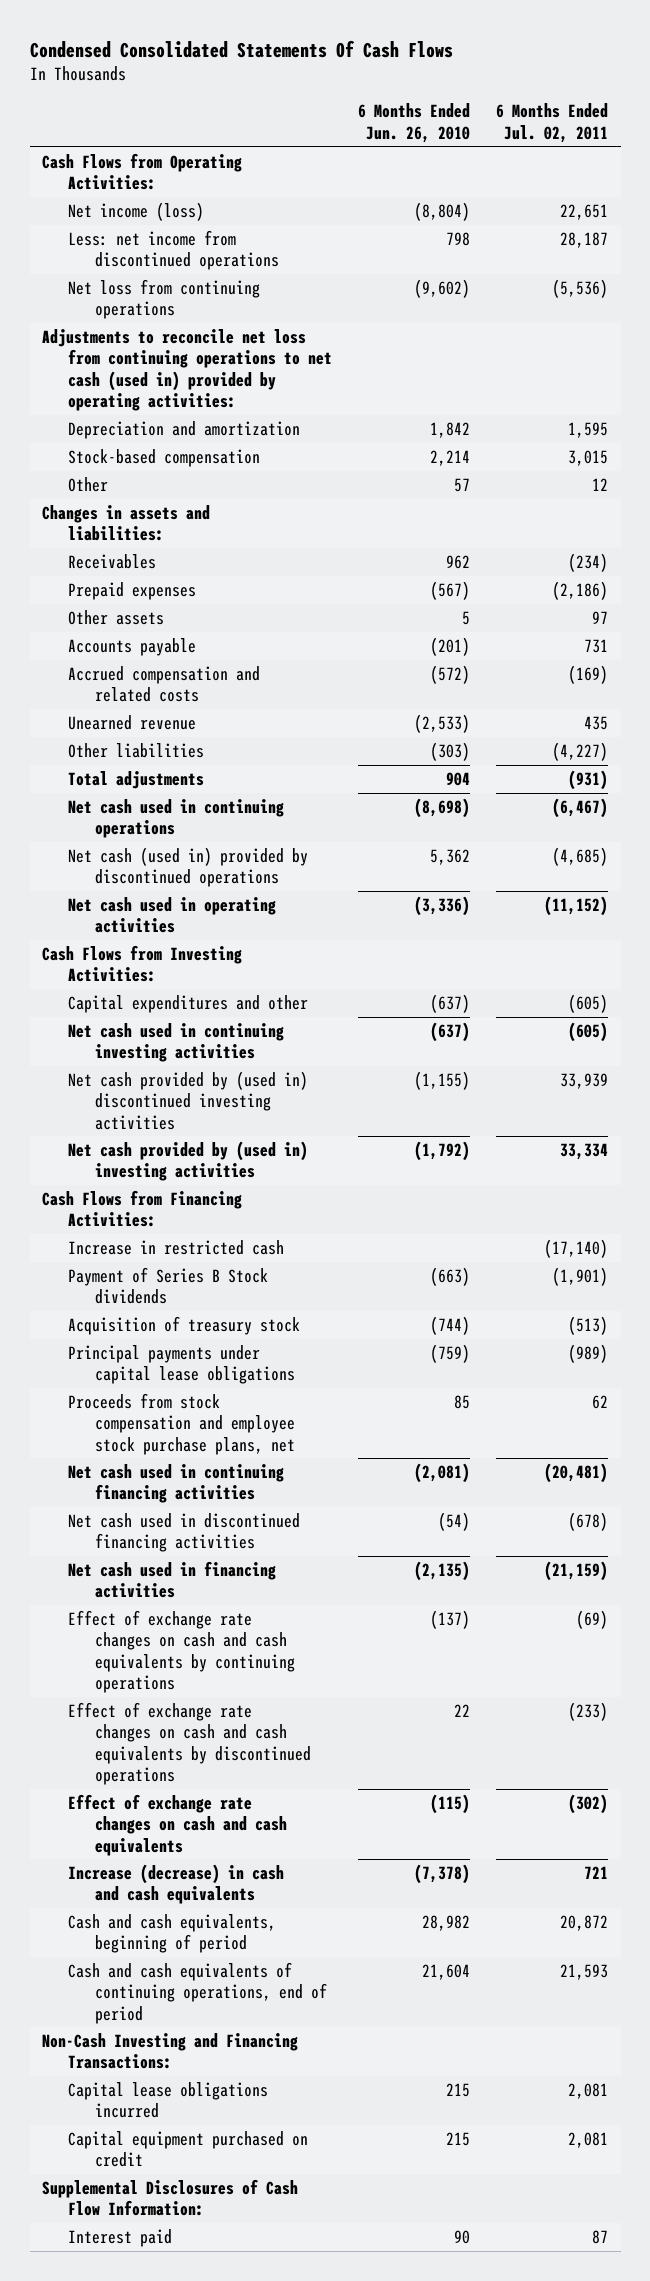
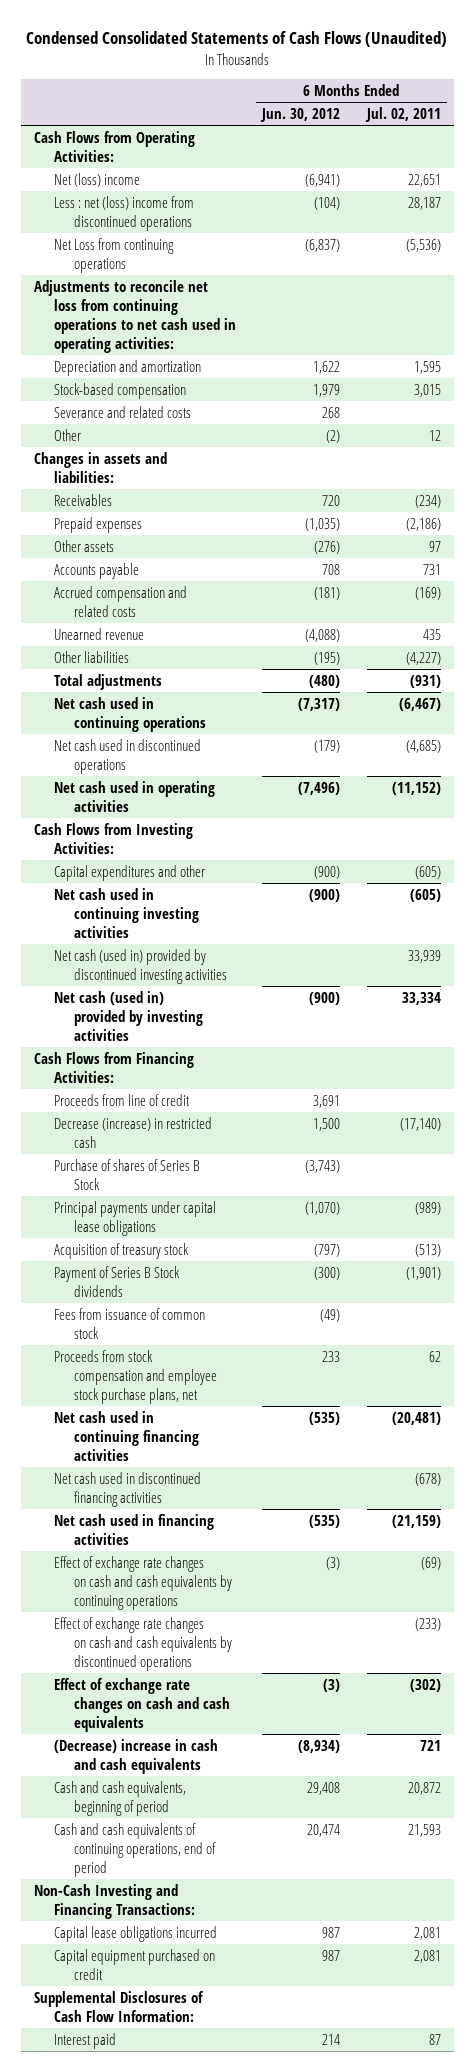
- Condensed Consolidated Statements Of Cash Flows
+ Condensed Consolidated Statements of Cash Flows (Unaudited)
- | 6 Months Ended Jun. 26, 2010 | 6 Months Ended Jul. 02, 2011
+ | 6 Months Ended Jun. 30, 2012 | 6 Months Ended Jul. 02, 2011
- Net income (loss) | (8,804) | 22,651
- Less: net income from discontinued operations | 798 | 28,187
- Net loss from continuing operations | (9,602) | (5,536)
- Adjustments to reconcile net loss from continuing operations to net cash (used in) provided by operating activities:
+ Net (loss) income | (6,941) | 22,651
+ Less : net (loss) income from discontinued operations | (104) | 28,187
+ Net Loss from continuing operations | (6,837) | (5,536)
+ Adjustments to reconcile net loss from continuing operations to net cash used in operating activities:
+ Severance and related costs | 268 |
- Net cash (used in) provided by discontinued operations | 5,362 | (4,685)
+ Net cash used in discontinued operations | (179) | (4,685)
- Net cash provided by (used in) discontinued investing activities | (1,155) | 33,939
- Net cash provided by (used in) investing activities | (1,792) | 33,334
+ Net cash (used in) provided by discontinued investing activities | | 33,939
+ Net cash (used in) provided by investing activities | (900) | 33,334
- Increase in restricted cash | | (17,140)
+ Proceeds from line of credit | 3,691 |
+ Decrease (increase) in restricted cash | 1,500 | (17,140)
+ Purchase of shares of Series B Stock | (3,743) |
moved down: Acquisition of treasury stock | (797) | (513)
moved down: Payment of Series B Stock dividends | (300) | (1,901)
+ Fees from issuance of common stock | (49) |
- Increase (decrease) in cash and cash equivalents | (7,378) | 721
+ (Decrease) increase in cash and cash equivalents | (8,934) | 721

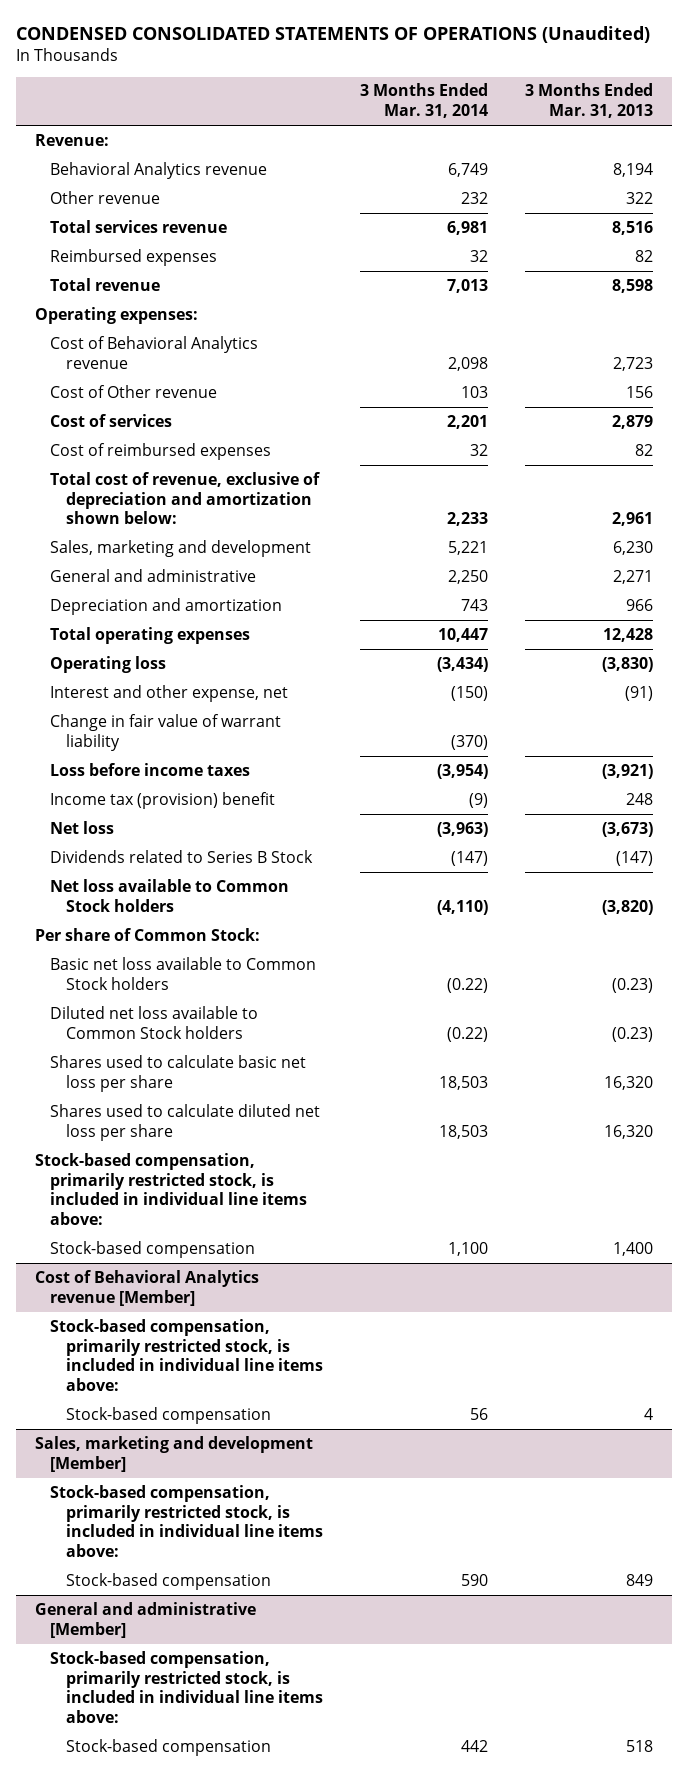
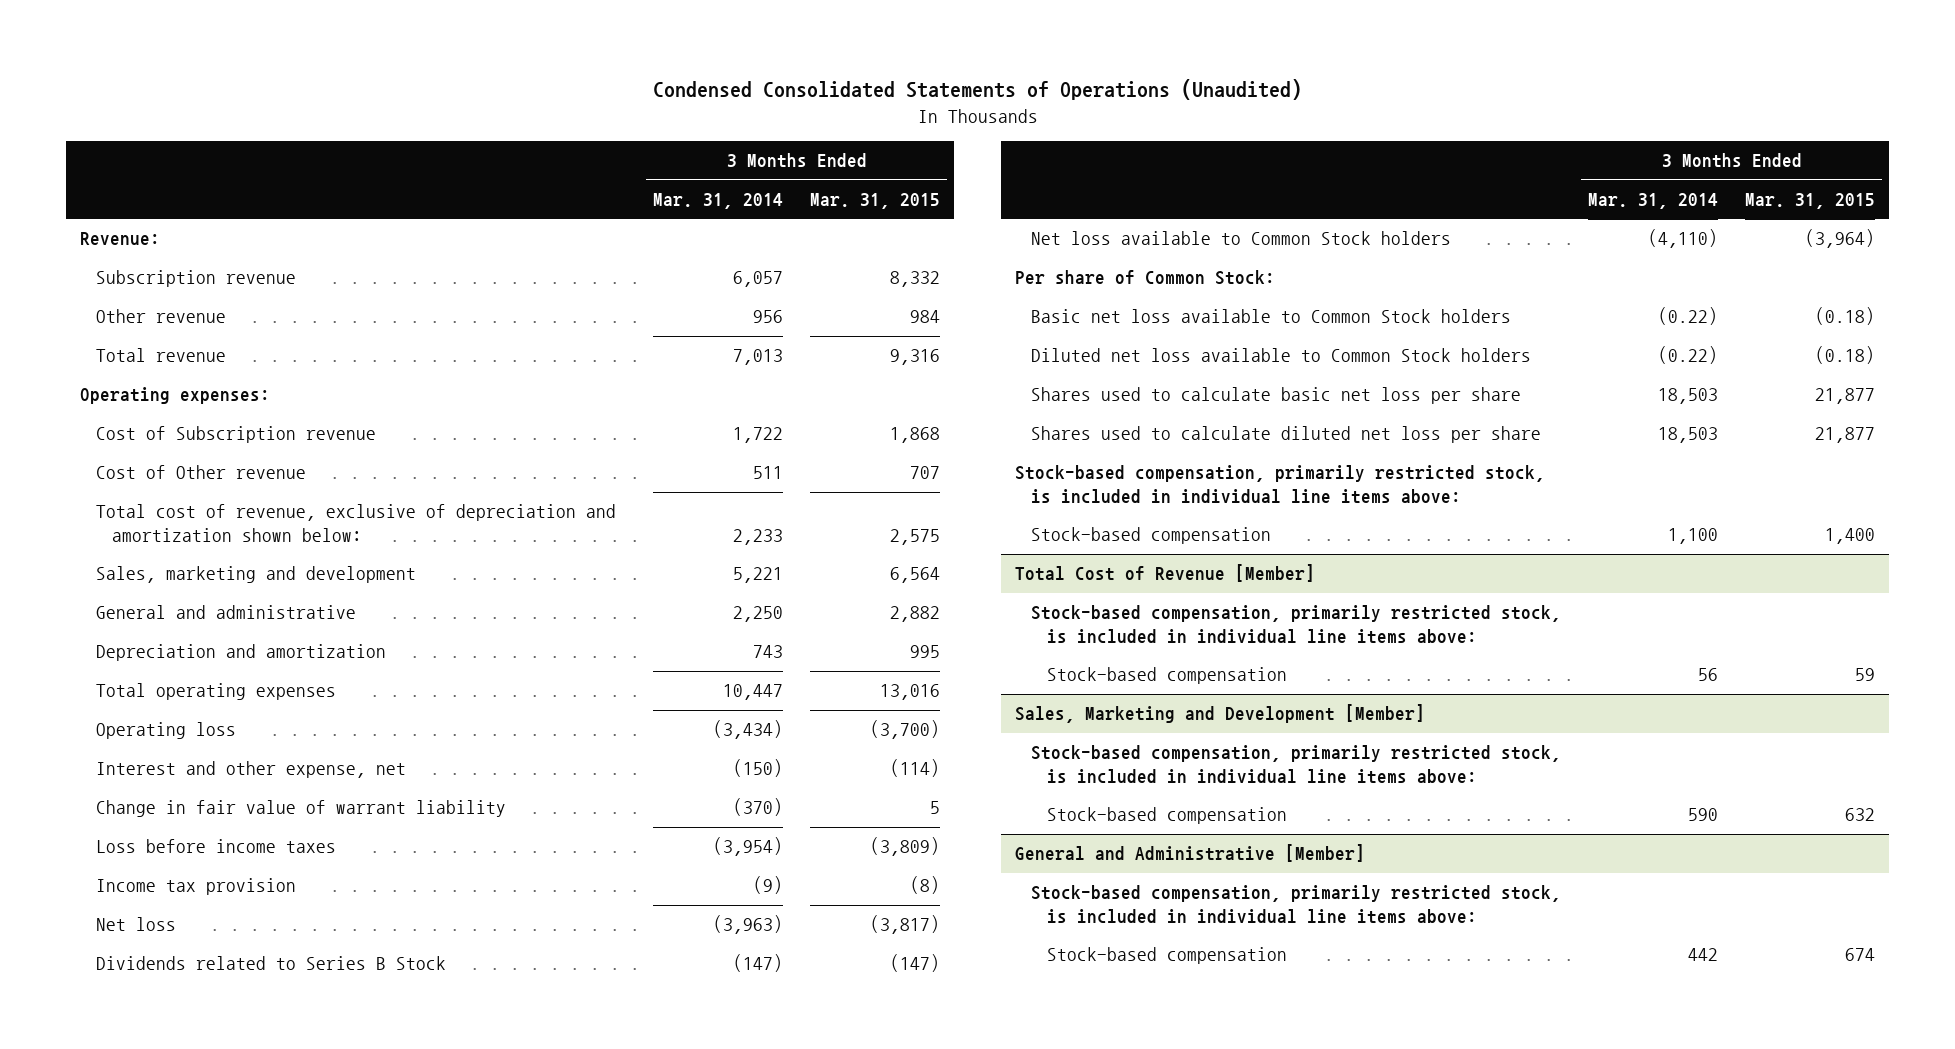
- CONDENSED CONSOLIDATED STATEMENTS OF OPERATIONS (Unaudited)
+ Condensed Consolidated Statements of Operations (Unaudited)
- | 3 Months Ended Mar. 31, 2014 | 3 Months Ended Mar. 31, 2013
+ | 3 Months Ended Mar. 31, 2014 | 3 Months Ended Mar. 31, 2015
- Behavioral Analytics revenue | 6,749 | 8,194
- Other revenue | 232 | 322
- Total services revenue | 6,981 | 8,516
- Reimbursed expenses | 32 | 82
+ Subscription revenue | 6,057 | 8,332
+ Other revenue | 956 | 984
- Cost of Behavioral Analytics revenue | 2,098 | 2,723
- Cost of Other revenue | 103 | 156
- Cost of services | 2,201 | 2,879
- Cost of reimbursed expenses | 32 | 82
+ Cost of Subscription revenue | 1,722 | 1,868
+ Cost of Other revenue | 511 | 707
- Income tax (provision) benefit | (9) | 248
+ Income tax provision | (9) | (8)
- Cost of Behavioral Analytics revenue [Member]
+ Total Cost of Revenue [Member]
- Sales, marketing and development [Member]
+ Sales, Marketing and Development [Member]
- General and administrative [Member]
+ General and Administrative [Member]

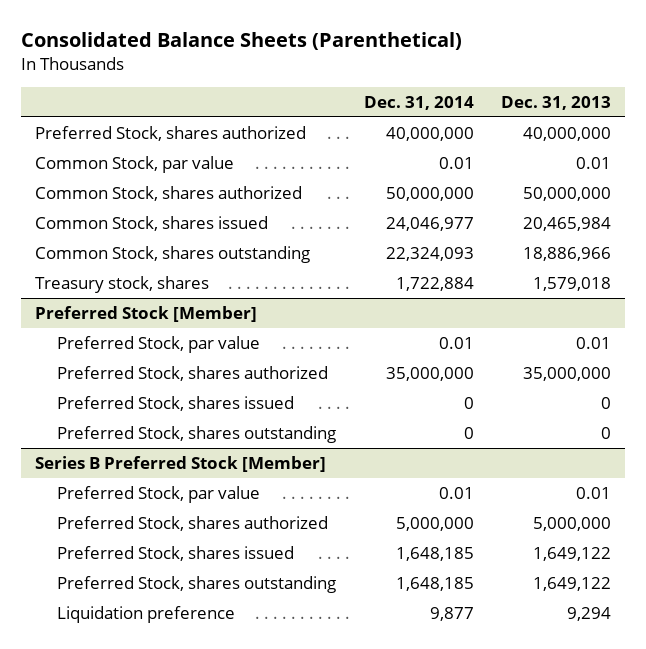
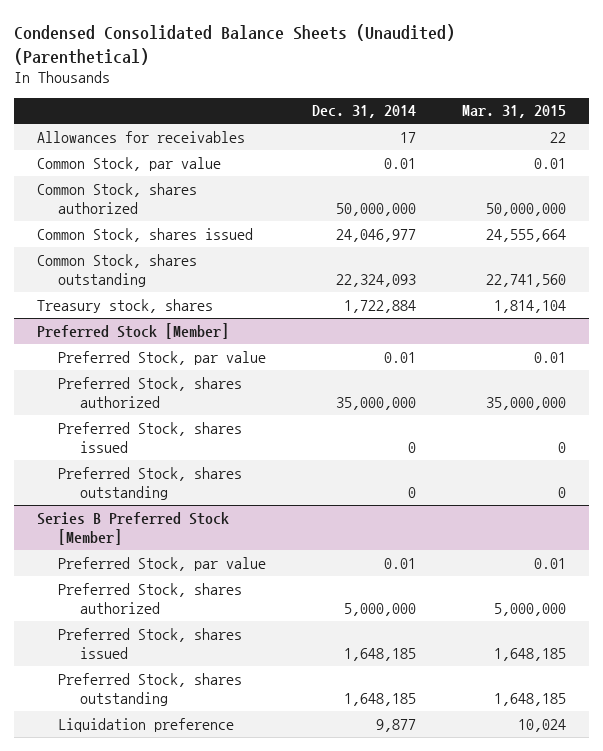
- Consolidated Balance Sheets (Parenthetical)
+ Condensed Consolidated Balance Sheets (Unaudited) (Parenthetical)
- | Dec. 31, 2014 | Dec. 31, 2013
+ | Dec. 31, 2014 | Mar. 31, 2015
- Preferred Stock, shares authorized | 40,000,000 | 40,000,000
+ Allowances for receivables | 17 | 22

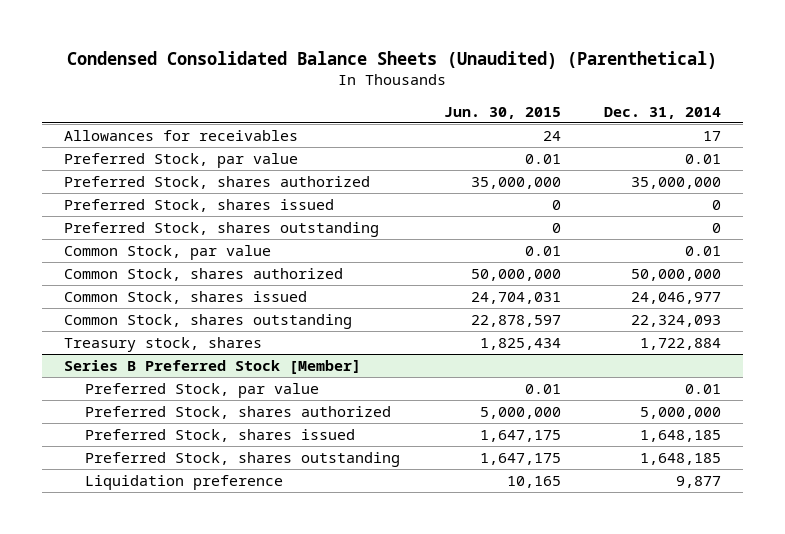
- | Dec. 31, 2014 | Mar. 31, 2015
+ | Jun. 30, 2015 | Dec. 31, 2014
+ Preferred Stock, par value | 0.01 | 0.01
+ Preferred Stock, shares authorized | 35,000,000 | 35,000,000
+ Preferred Stock, shares issued | 0 | 0
+ Preferred Stock, shares outstanding | 0 | 0
- Preferred Stock [Member]
- Preferred Stock, par value | 0.01 | 0.01
- Preferred Stock, shares authorized | 35,000,000 | 35,000,000
- Preferred Stock, shares issued | 0 | 0
- Preferred Stock, shares outstanding | 0 | 0

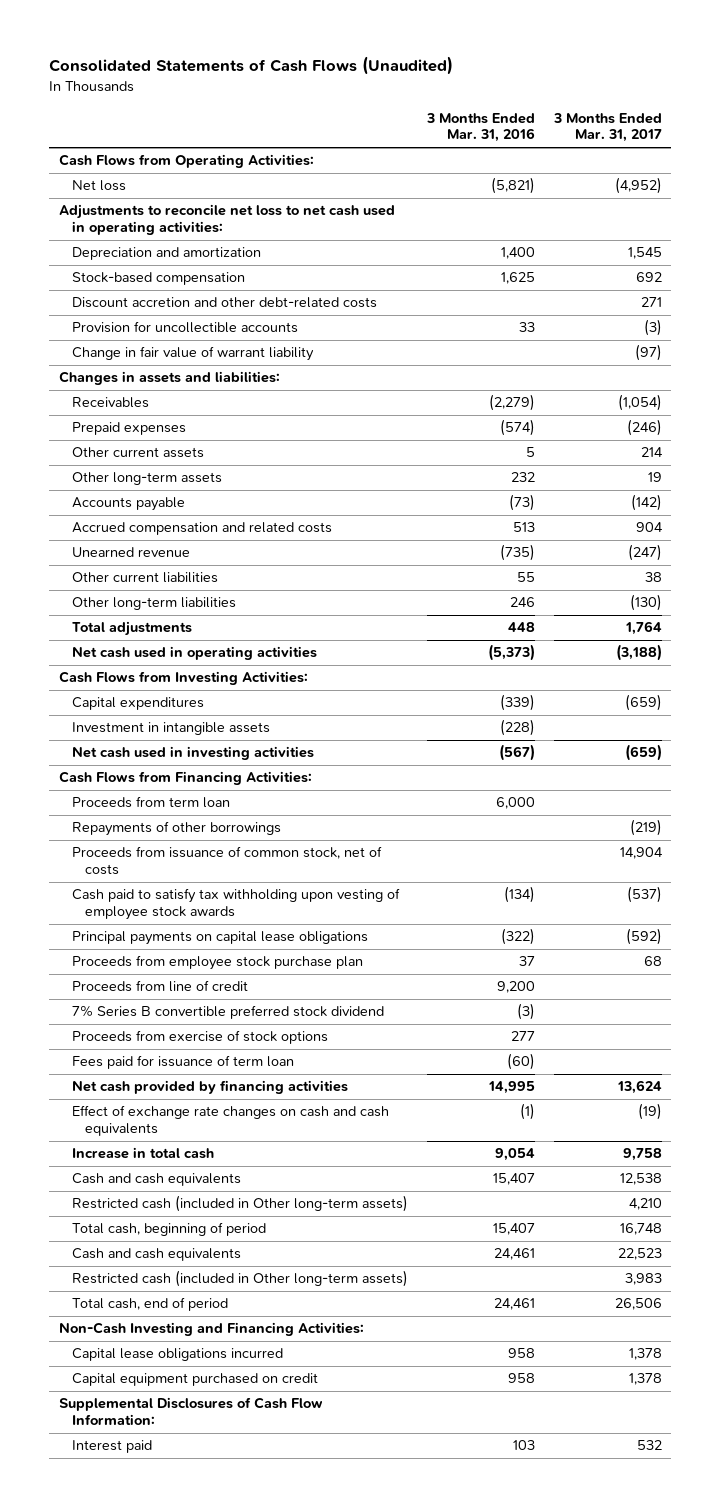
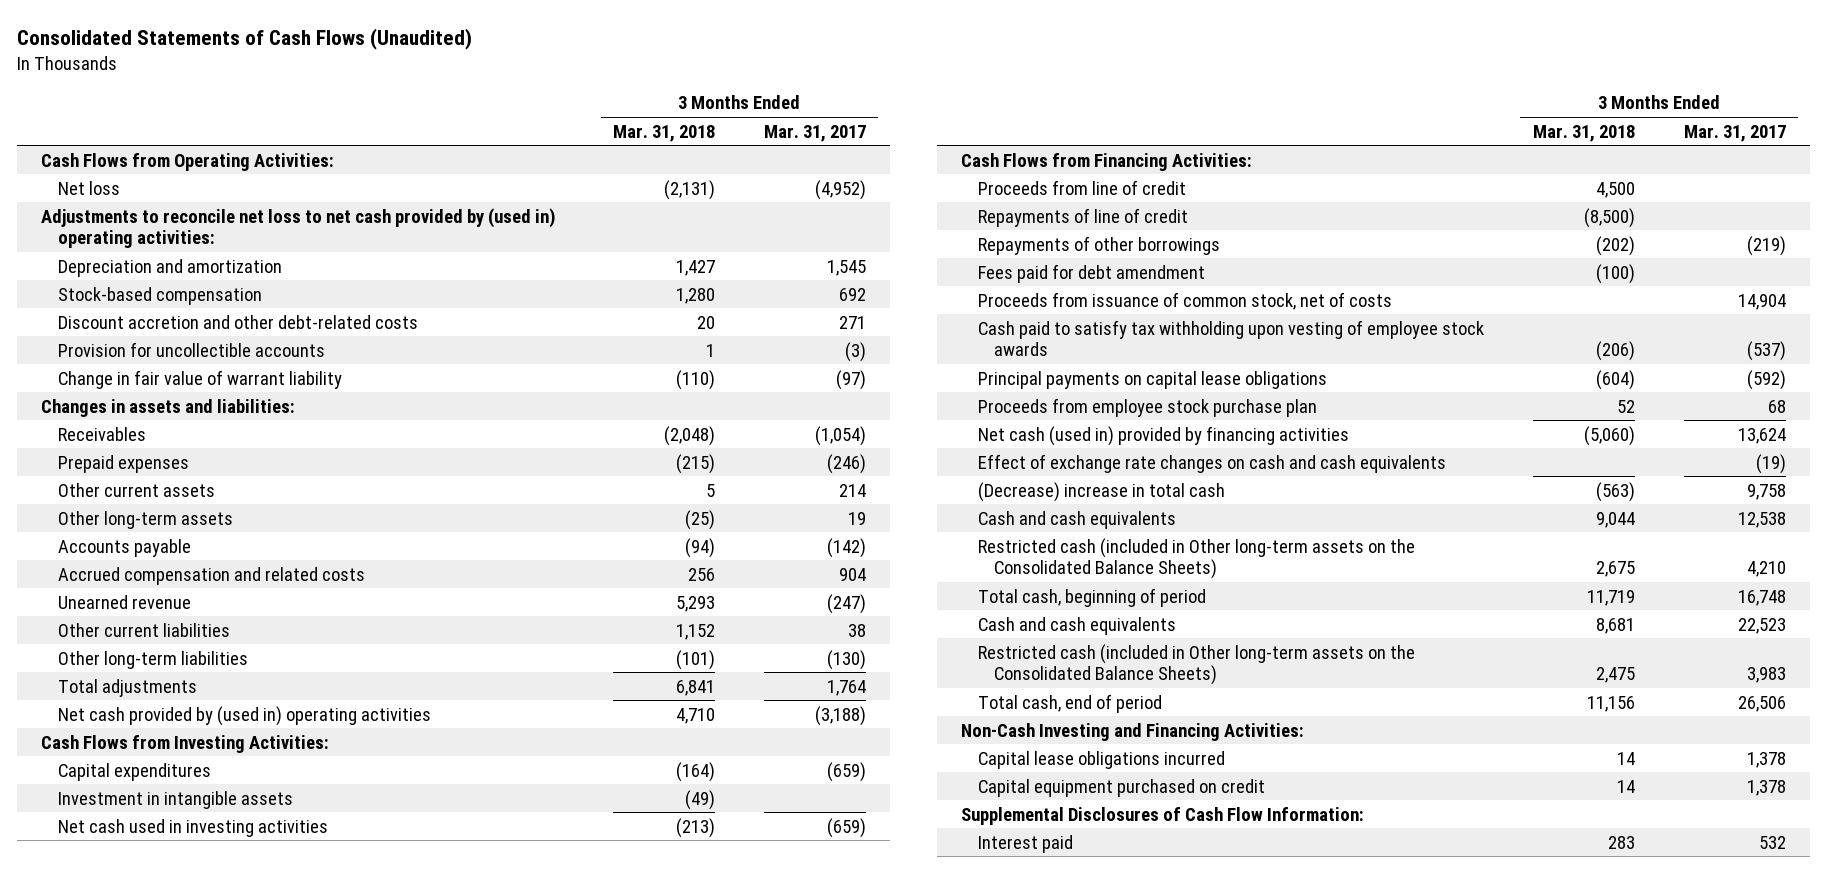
- | 3 Months Ended Mar. 31, 2016 | 3 Months Ended Mar. 31, 2017
+ | 3 Months Ended Mar. 31, 2018 | 3 Months Ended Mar. 31, 2017
- Adjustments to reconcile net loss to net cash used in operating activities:
+ Adjustments to reconcile net loss to net cash provided by (used in) operating activities:
- Net cash used in operating activities | (5,373) | (3,188)
+ Net cash provided by (used in) operating activities | 4,710 | (3,188)
- Proceeds from term loan | 6,000 |
moved up: Proceeds from line of credit | 4,500 |
+ Repayments of line of credit | (8,500) |
+ Fees paid for debt amendment | (100) |
- 7% Series B convertible preferred stock dividend | (3) |
- Proceeds from exercise of stock options | 277 |
- Fees paid for issuance of term loan | (60) |
- Net cash provided by financing activities | 14,995 | 13,624
+ Net cash (used in) provided by financing activities | (5,060) | 13,624
- Increase in total cash | 9,054 | 9,758
+ (Decrease) increase in total cash | (563) | 9,758
- Restricted cash (included in Other long-term assets) | | 4,210
+ Restricted cash (included in Other long-term assets on the Consolidated Balance Sheets) | 2,675 | 4,210
- Restricted cash (included in Other long-term assets) | | 3,983
+ Restricted cash (included in Other long-term assets on the Consolidated Balance Sheets) | 2,475 | 3,983

